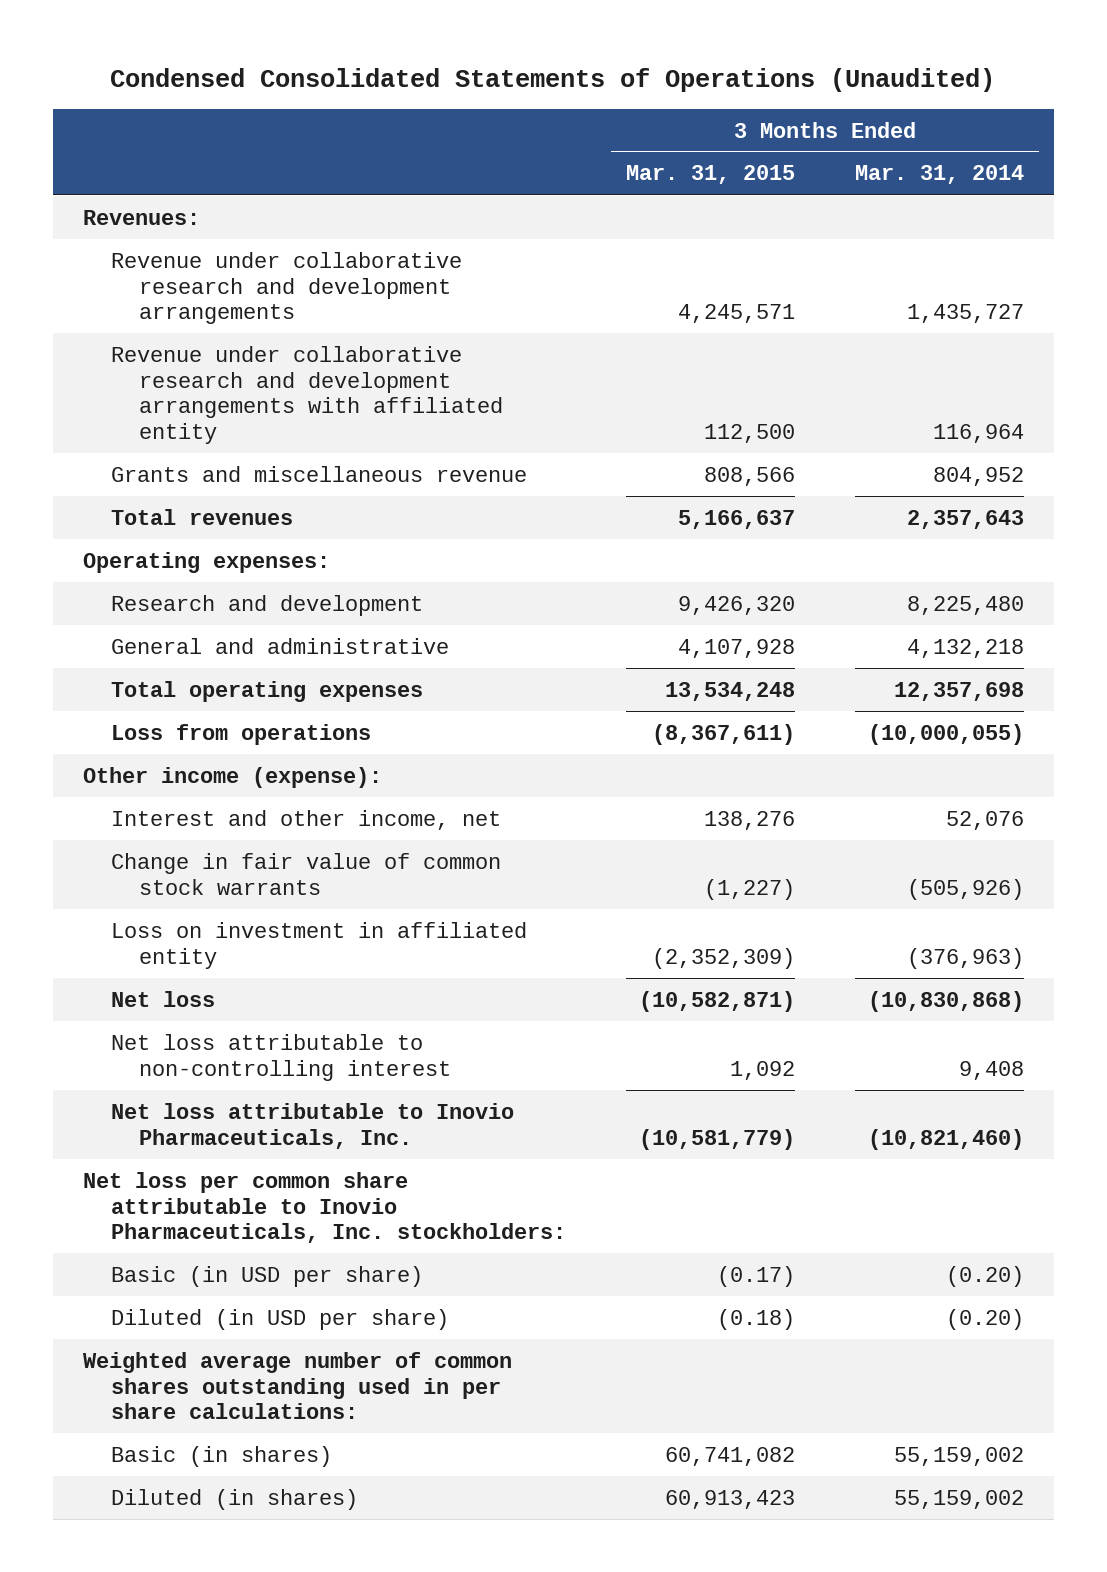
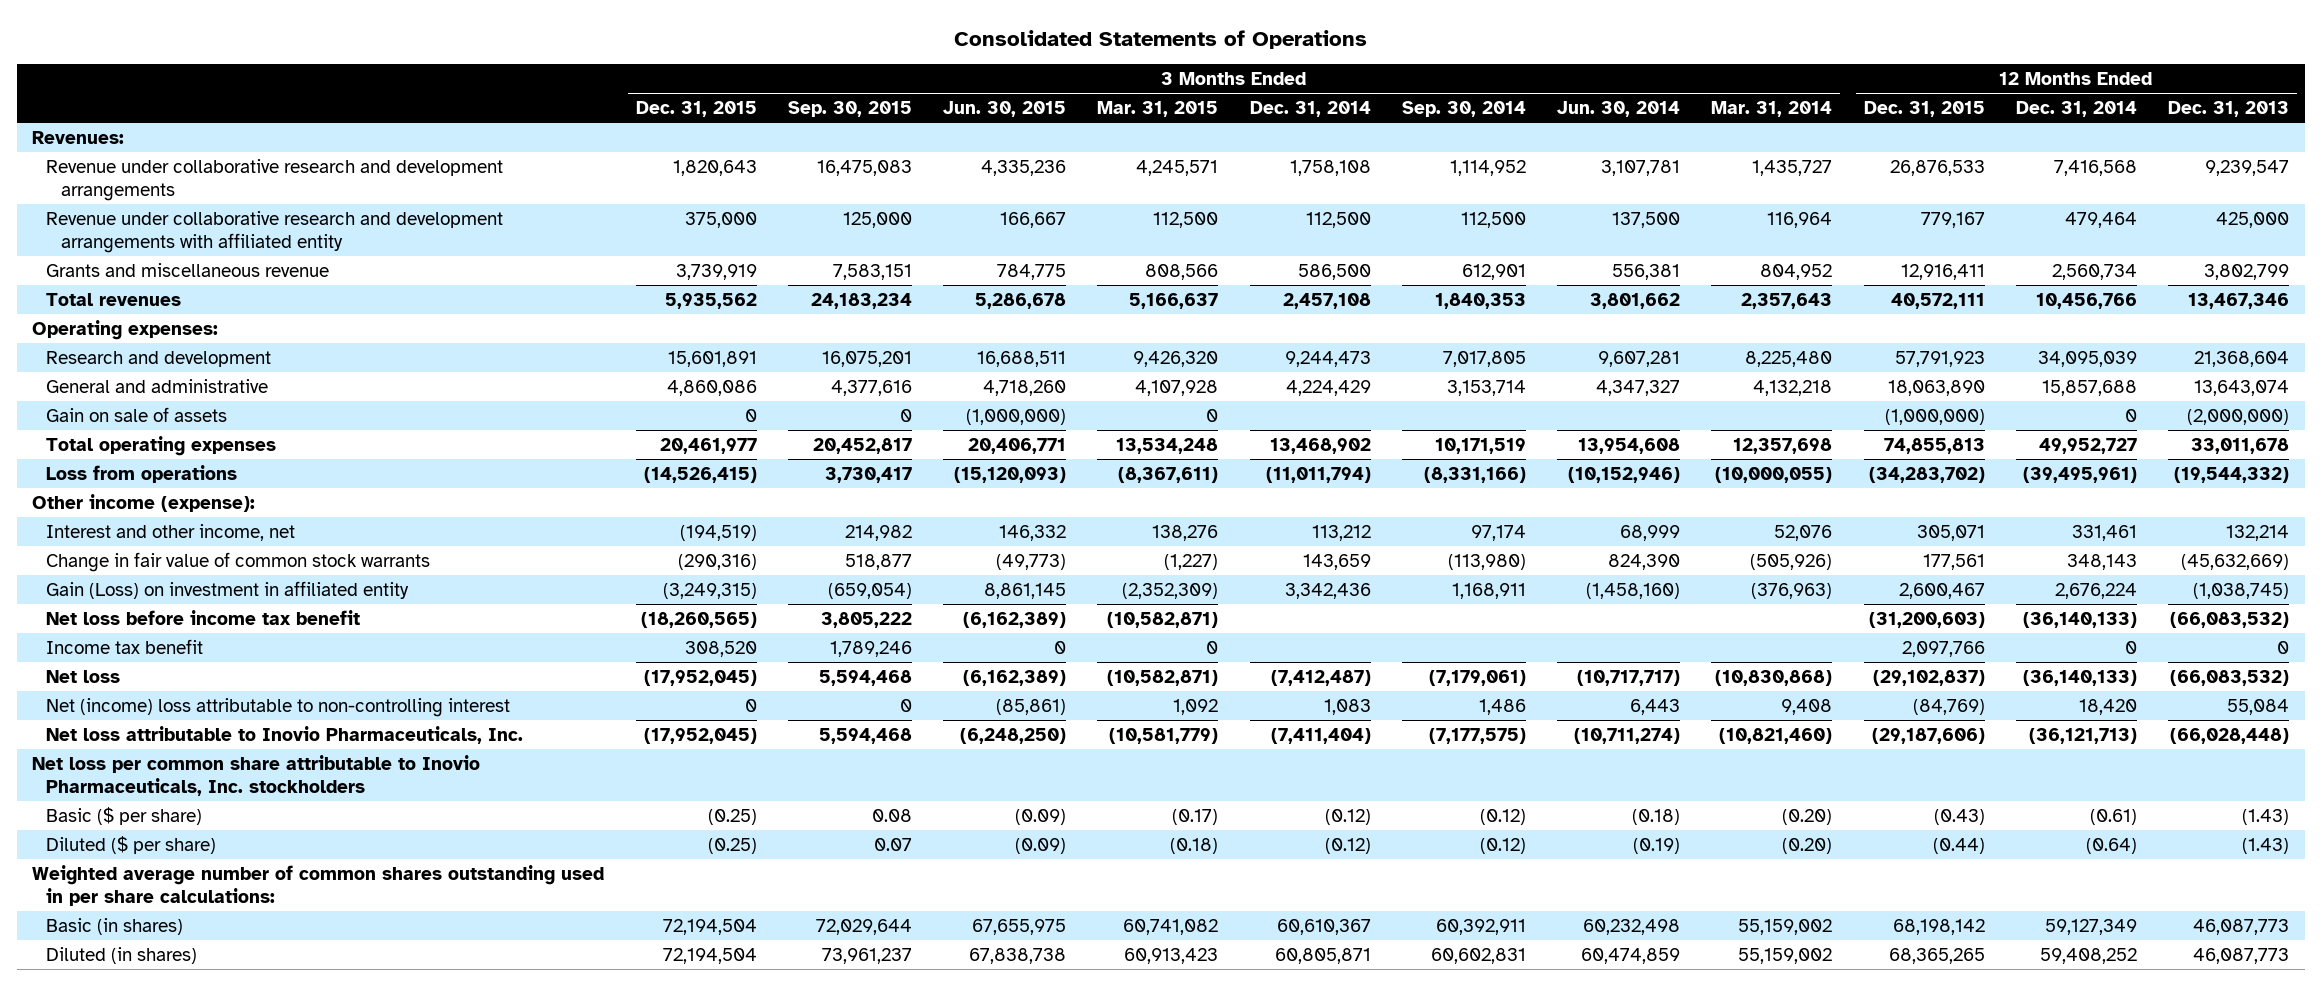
- Condensed Consolidated Statements of Operations (Unaudited)
+ Consolidated Statements of Operations
- | 3 Months Ended Mar. 31, 2015 | 3 Months Ended Mar. 31, 2014
+ | 3 Months Ended Dec. 31, 2015 | 3 Months Ended Sep. 30, 2015 | 3 Months Ended Jun. 30, 2015 | 3 Months Ended Mar. 31, 2015 | 3 Months Ended Dec. 31, 2014 | 3 Months Ended Sep. 30, 2014 | 3 Months Ended Jun. 30, 2014 | 3 Months Ended Mar. 31, 2014 | 12 Months Ended Dec. 31, 2015 | 12 Months Ended Dec. 31, 2014 | 12 Months Ended Dec. 31, 2013
+ Gain on sale of assets | 0 | 0 | (1,000,000) | 0 | | | | | (1,000,000) | 0 | (2,000,000)
- Loss on investment in affiliated entity | (2,352,309) | (376,963)
+ Gain (Loss) on investment in affiliated entity | (3,249,315) | (659,054) | 8,861,145 | (2,352,309) | 3,342,436 | 1,168,911 | (1,458,160) | (376,963) | 2,600,467 | 2,676,224 | (1,038,745)
+ Net loss before income tax benefit | (18,260,565) | 3,805,222 | (6,162,389) | (10,582,871) | | | | | (31,200,603) | (36,140,133) | (66,083,532)
+ Income tax benefit | 308,520 | 1,789,246 | 0 | 0 | | | | | 2,097,766 | 0 | 0
- Net loss attributable to non-controlling interest | 1,092 | 9,408
+ Net (income) loss attributable to non-controlling interest | 0 | 0 | (85,861) | 1,092 | 1,083 | 1,486 | 6,443 | 9,408 | (84,769) | 18,420 | 55,084
- Net loss per common share attributable to Inovio Pharmaceuticals, Inc. stockholders:
- Basic (in USD per share) | (0.17) | (0.20)
- Diluted (in USD per share) | (0.18) | (0.20)
+ Net loss per common share attributable to Inovio Pharmaceuticals, Inc. stockholders
+ Basic ($ per share) | (0.25) | 0.08 | (0.09) | (0.17) | (0.12) | (0.12) | (0.18) | (0.20) | (0.43) | (0.61) | (1.43)
+ Diluted ($ per share) | (0.25) | 0.07 | (0.09) | (0.18) | (0.12) | (0.12) | (0.19) | (0.20) | (0.44) | (0.64) | (1.43)

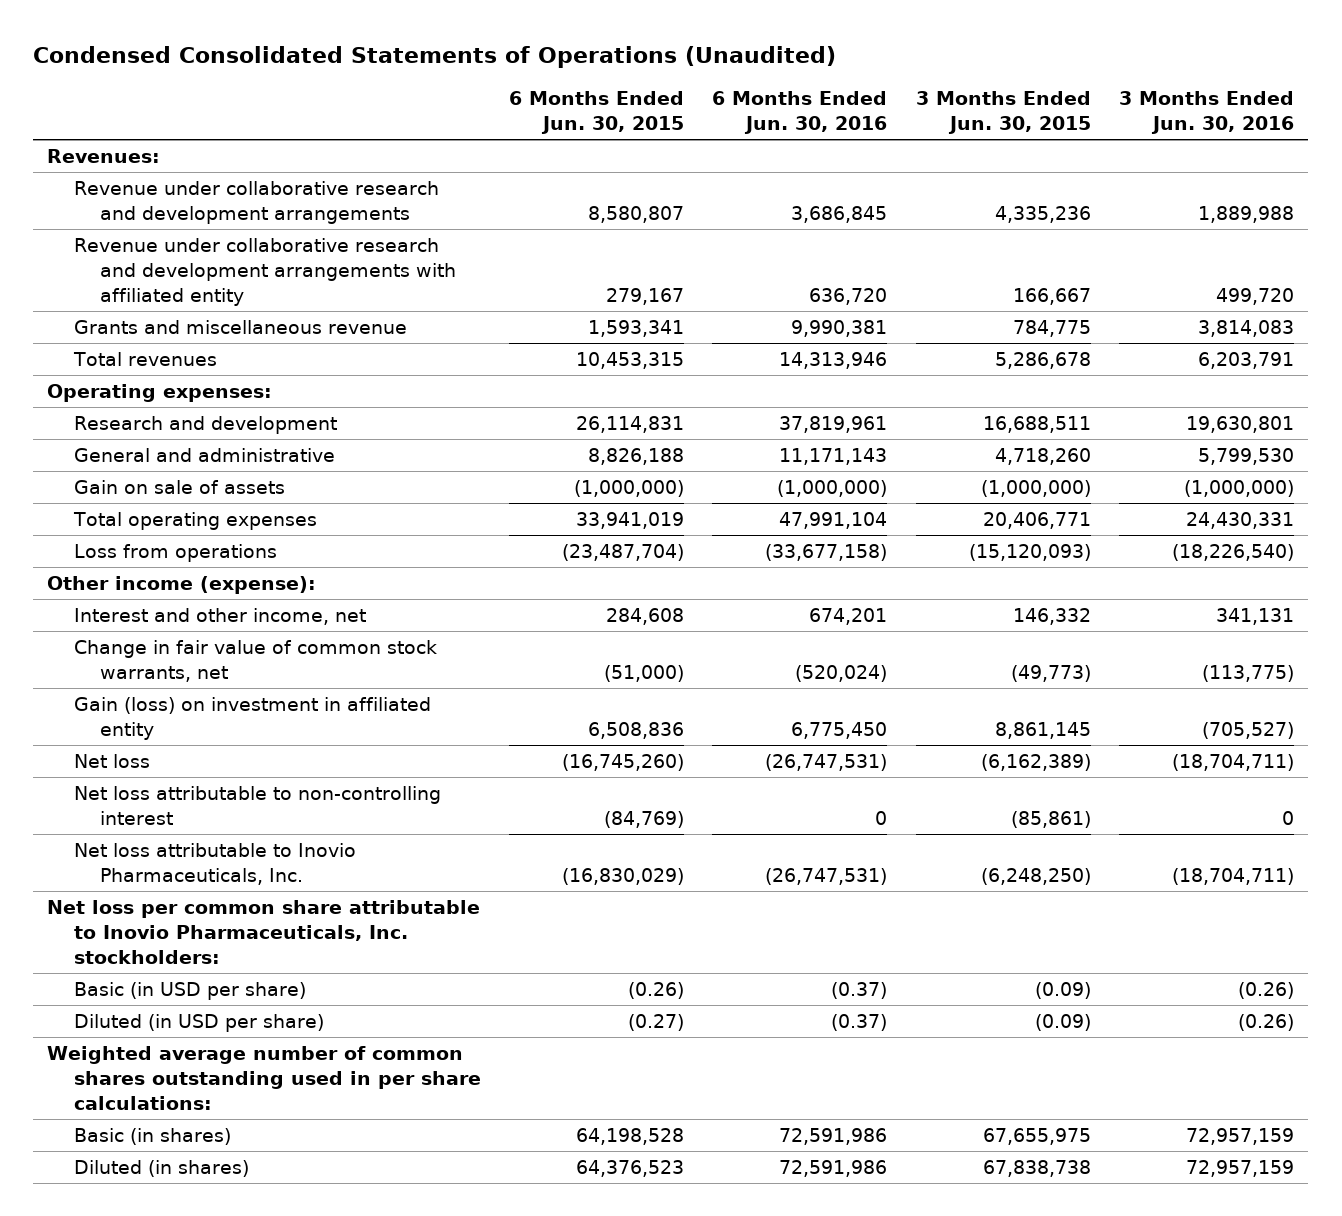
- Consolidated Statements of Operations
+ Condensed Consolidated Statements of Operations (Unaudited)
- | 3 Months Ended Dec. 31, 2015 | 3 Months Ended Sep. 30, 2015 | 3 Months Ended Jun. 30, 2015 | 3 Months Ended Mar. 31, 2015 | 3 Months Ended Dec. 31, 2014 | 3 Months Ended Sep. 30, 2014 | 3 Months Ended Jun. 30, 2014 | 3 Months Ended Mar. 31, 2014 | 12 Months Ended Dec. 31, 2015 | 12 Months Ended Dec. 31, 2014 | 12 Months Ended Dec. 31, 2013
+ | 6 Months Ended Jun. 30, 2015 | 6 Months Ended Jun. 30, 2016 | 3 Months Ended Jun. 30, 2015 | 3 Months Ended Jun. 30, 2016
- Change in fair value of common stock warrants | (290,316) | 518,877 | (49,773) | (1,227) | 143,659 | (113,980) | 824,390 | (505,926) | 177,561 | 348,143 | (45,632,669)
- Gain (Loss) on investment in affiliated entity | (3,249,315) | (659,054) | 8,861,145 | (2,352,309) | 3,342,436 | 1,168,911 | (1,458,160) | (376,963) | 2,600,467 | 2,676,224 | (1,038,745)
- Net loss before income tax benefit | (18,260,565) | 3,805,222 | (6,162,389) | (10,582,871) | | | | | (31,200,603) | (36,140,133) | (66,083,532)
- Income tax benefit | 308,520 | 1,789,246 | 0 | 0 | | | | | 2,097,766 | 0 | 0
+ Change in fair value of common stock warrants, net | (51,000) | (520,024) | (49,773) | (113,775)
+ Gain (loss) on investment in affiliated entity | 6,508,836 | 6,775,450 | 8,861,145 | (705,527)
- Net (income) loss attributable to non-controlling interest | 0 | 0 | (85,861) | 1,092 | 1,083 | 1,486 | 6,443 | 9,408 | (84,769) | 18,420 | 55,084
+ Net loss attributable to non-controlling interest | (84,769) | 0 | (85,861) | 0
- Net loss per common share attributable to Inovio Pharmaceuticals, Inc. stockholders
- Basic ($ per share) | (0.25) | 0.08 | (0.09) | (0.17) | (0.12) | (0.12) | (0.18) | (0.20) | (0.43) | (0.61) | (1.43)
- Diluted ($ per share) | (0.25) | 0.07 | (0.09) | (0.18) | (0.12) | (0.12) | (0.19) | (0.20) | (0.44) | (0.64) | (1.43)
+ Net loss per common share attributable to Inovio Pharmaceuticals, Inc. stockholders:
+ Basic (in USD per share) | (0.26) | (0.37) | (0.09) | (0.26)
+ Diluted (in USD per share) | (0.27) | (0.37) | (0.09) | (0.26)

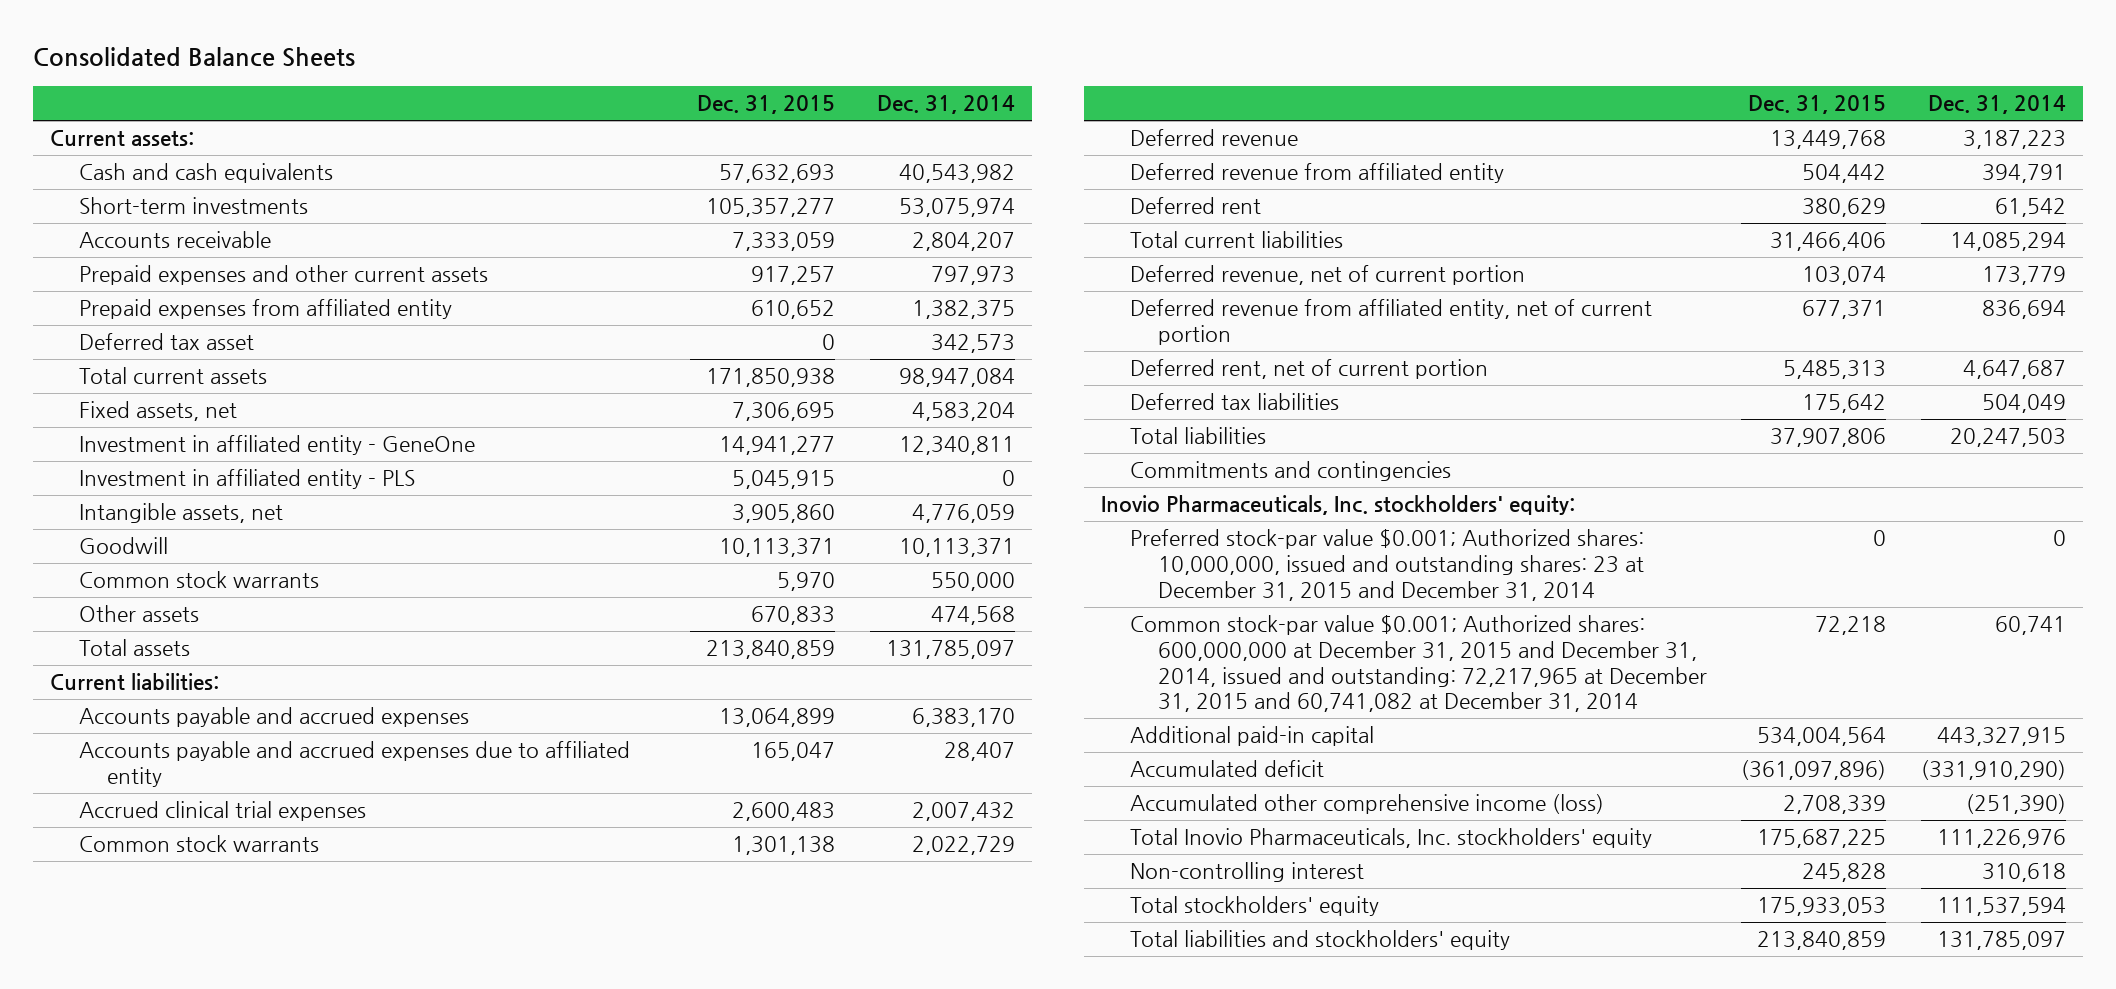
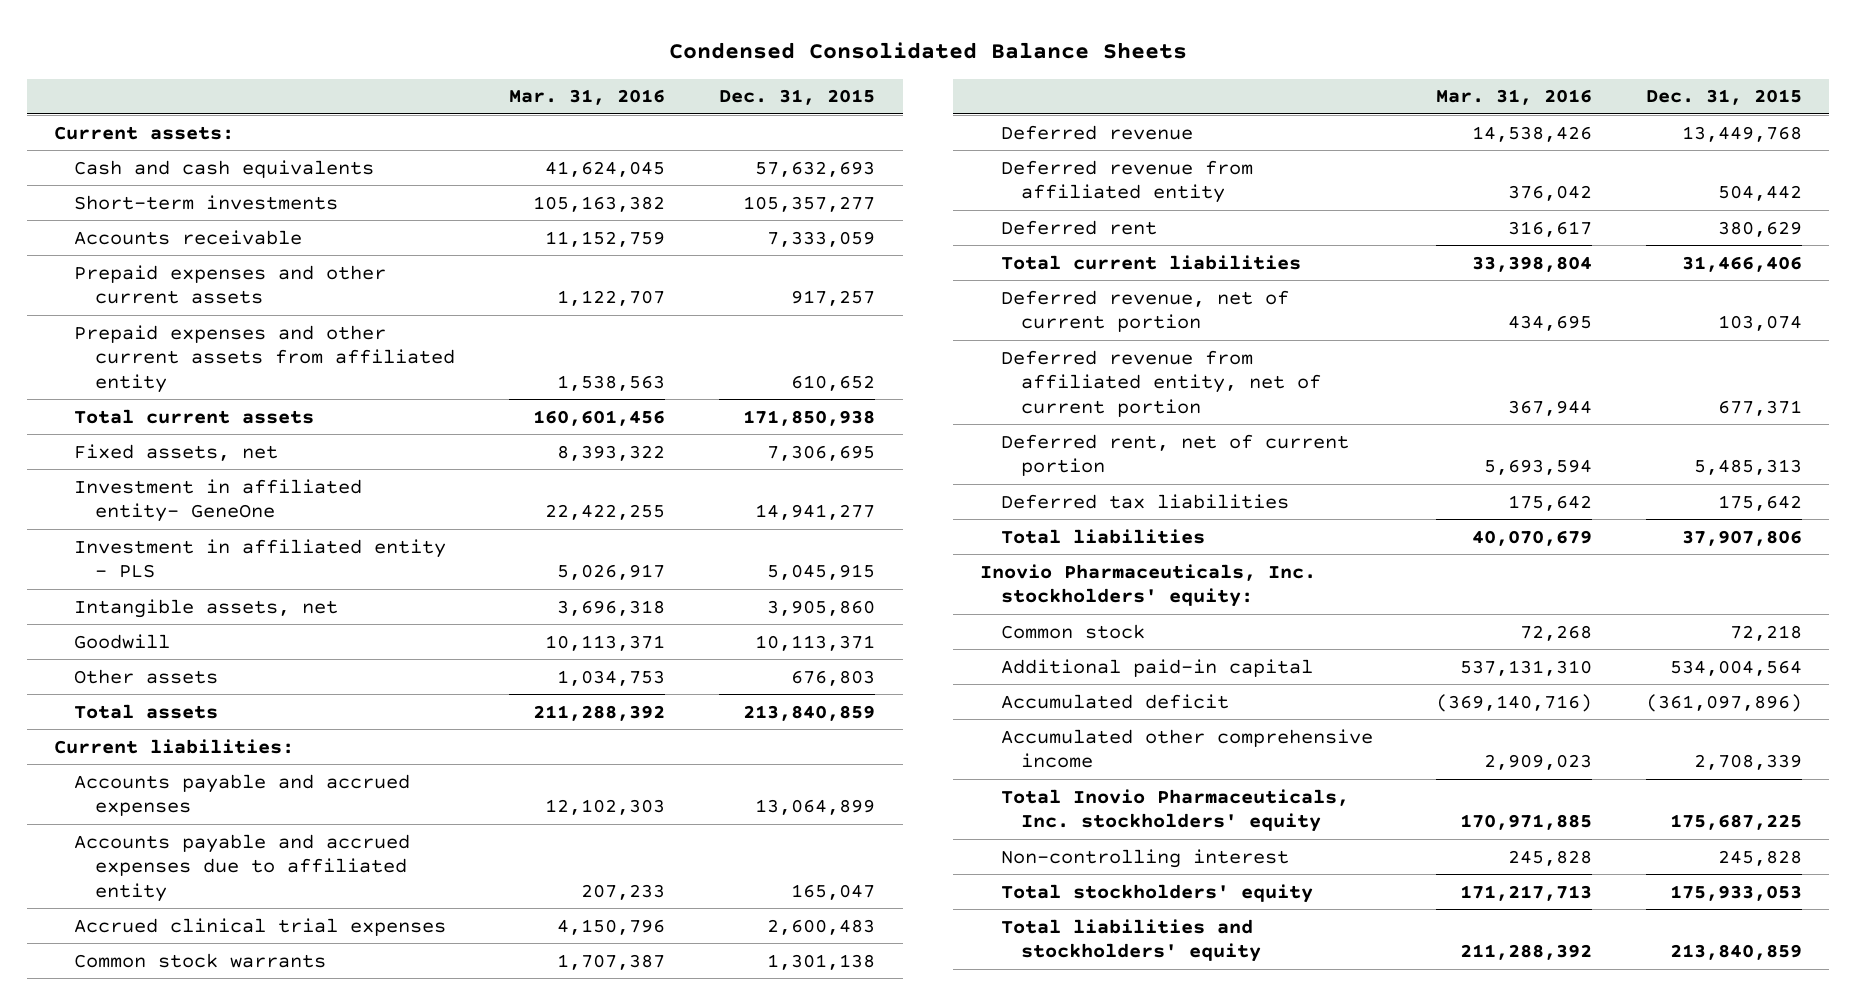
- Consolidated Balance Sheets
+ Condensed Consolidated Balance Sheets
- | Dec. 31, 2015 | Dec. 31, 2014
+ | Mar. 31, 2016 | Dec. 31, 2015
- Prepaid expenses from affiliated entity | 610,652 | 1,382,375
- Deferred tax asset | 0 | 342,573
+ Prepaid expenses and other current assets from affiliated entity | 1,538,563 | 610,652
- Investment in affiliated entity - GeneOne | 14,941,277 | 12,340,811
+ Investment in affiliated entity- GeneOne | 22,422,255 | 14,941,277
- Common stock warrants | 5,970 | 550,000
- Other assets | 670,833 | 474,568
+ Other assets | 1,034,753 | 676,803
- Commitments and contingencies
- Preferred stock-par value $0.001; Authorized shares: 10,000,000, issued and outstanding shares: 23 at December 31, 2015 and December 31, 2014 | 0 | 0
- Common stock-par value $0.001; Authorized shares: 600,000,000 at December 31, 2015 and December 31, 2014, issued and outstanding: 72,217,965 at December 31, 2015 and 60,741,082 at December 31, 2014 | 72,218 | 60,741
+ Common stock | 72,268 | 72,218
- Accumulated other comprehensive income (loss) | 2,708,339 | (251,390)
+ Accumulated other comprehensive income | 2,909,023 | 2,708,339

